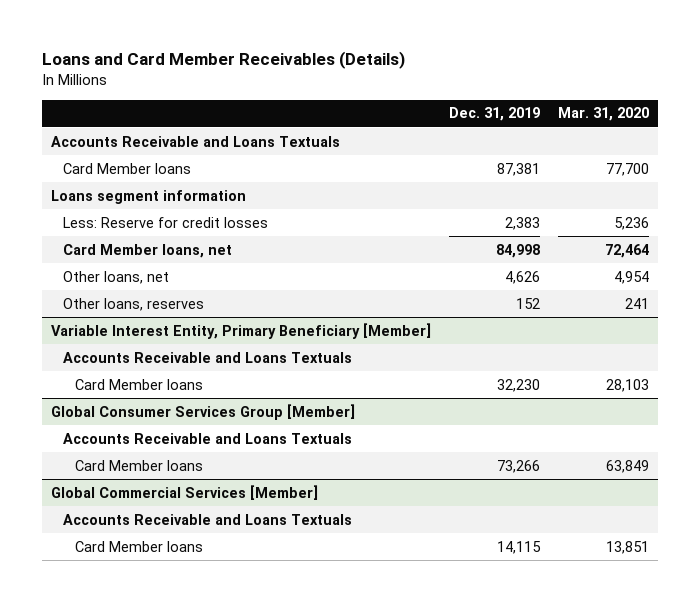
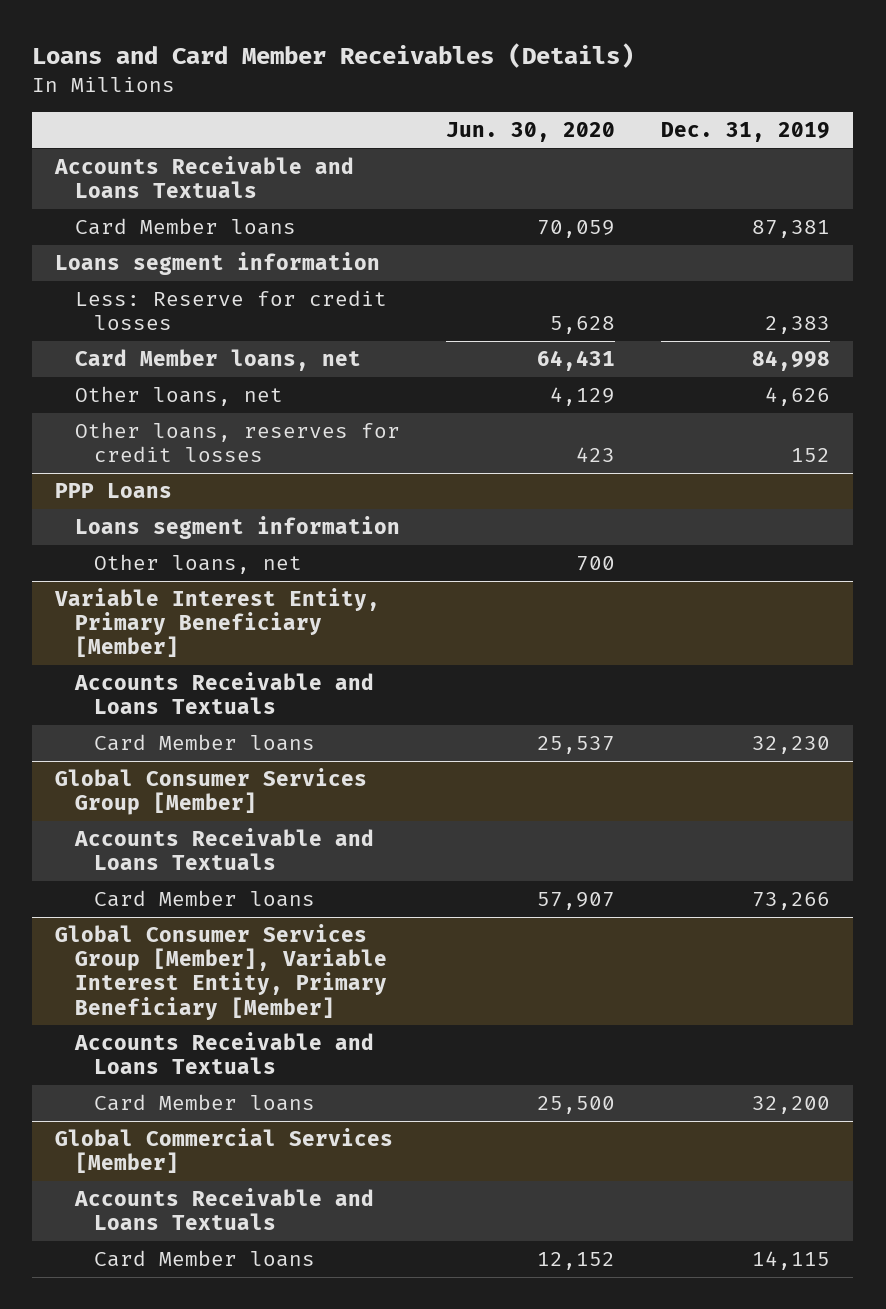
- | Dec. 31, 2019 | Mar. 31, 2020
+ | Jun. 30, 2020 | Dec. 31, 2019
- Other loans, reserves | 152 | 241
+ Other loans, reserves for credit losses | 423 | 152
+ PPP Loans
+ Loans segment information
+ Other loans, net | 700 |
+ Global Consumer Services Group [Member], Variable Interest Entity, Primary Beneficiary [Member]
+ Accounts Receivable and Loans Textuals
+ Card Member loans | 25,500 | 32,200

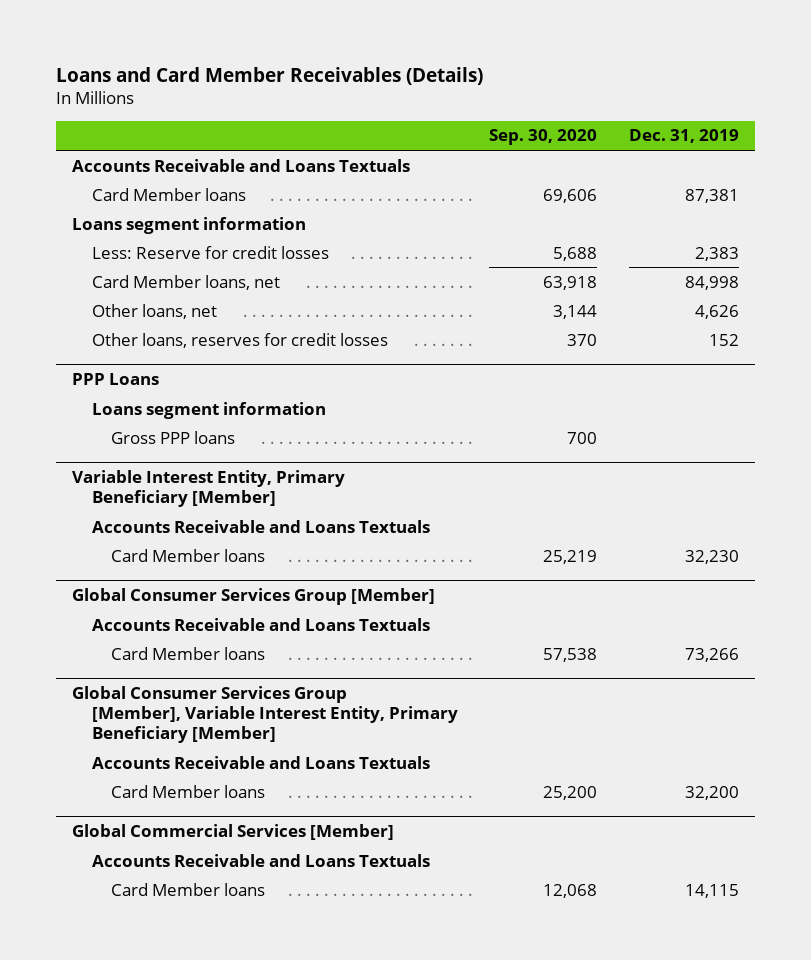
- | Jun. 30, 2020 | Dec. 31, 2019
+ | Sep. 30, 2020 | Dec. 31, 2019
@ PPP Loans
- Other loans, net | 700 |
+ Gross PPP loans | 700 |

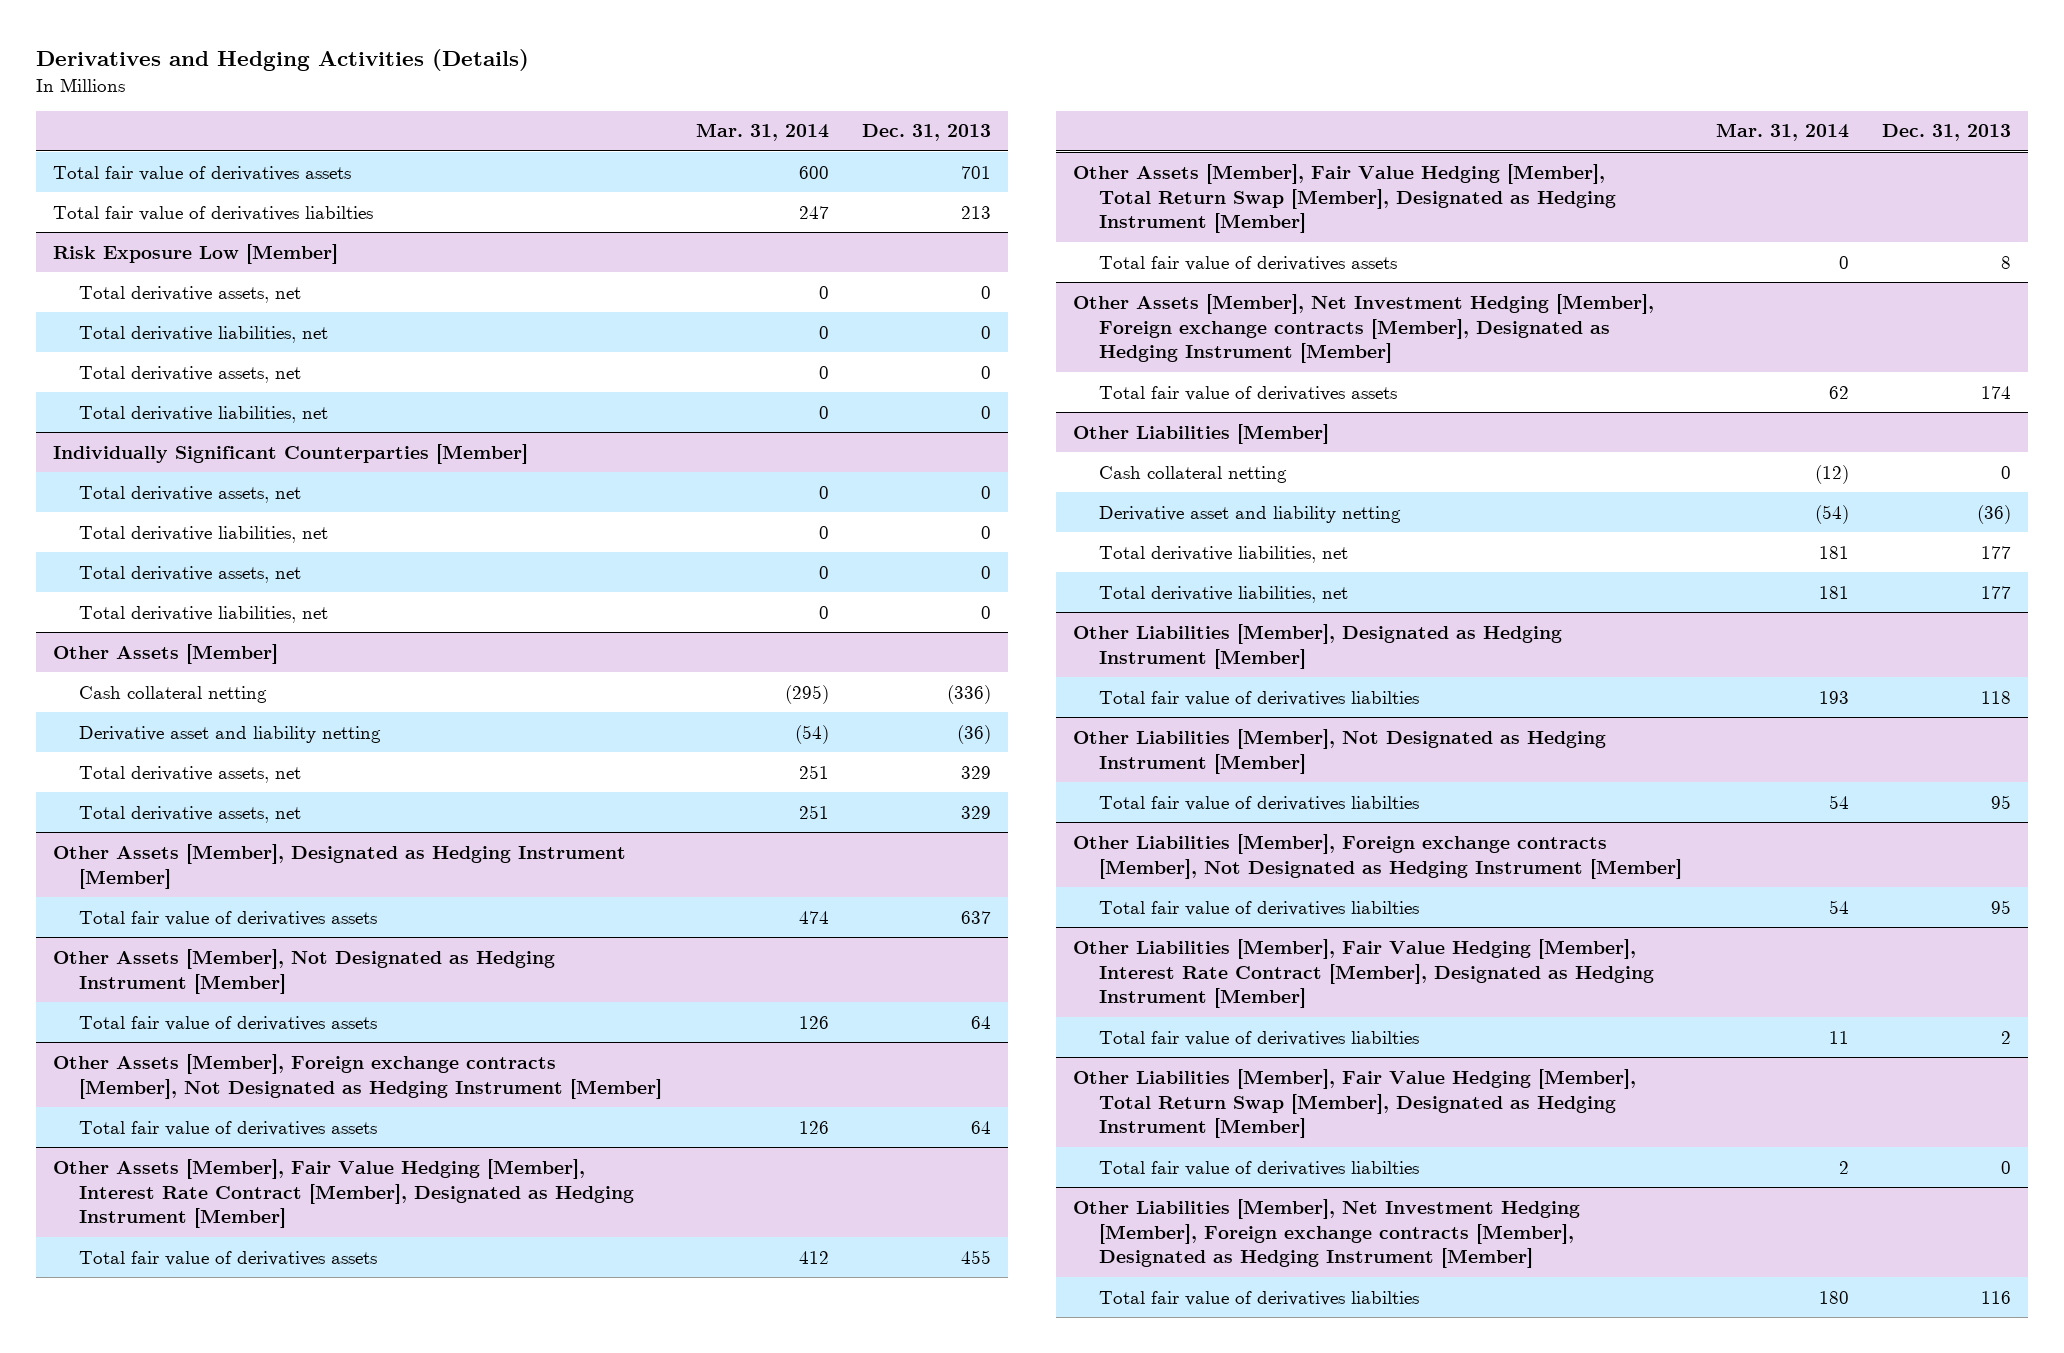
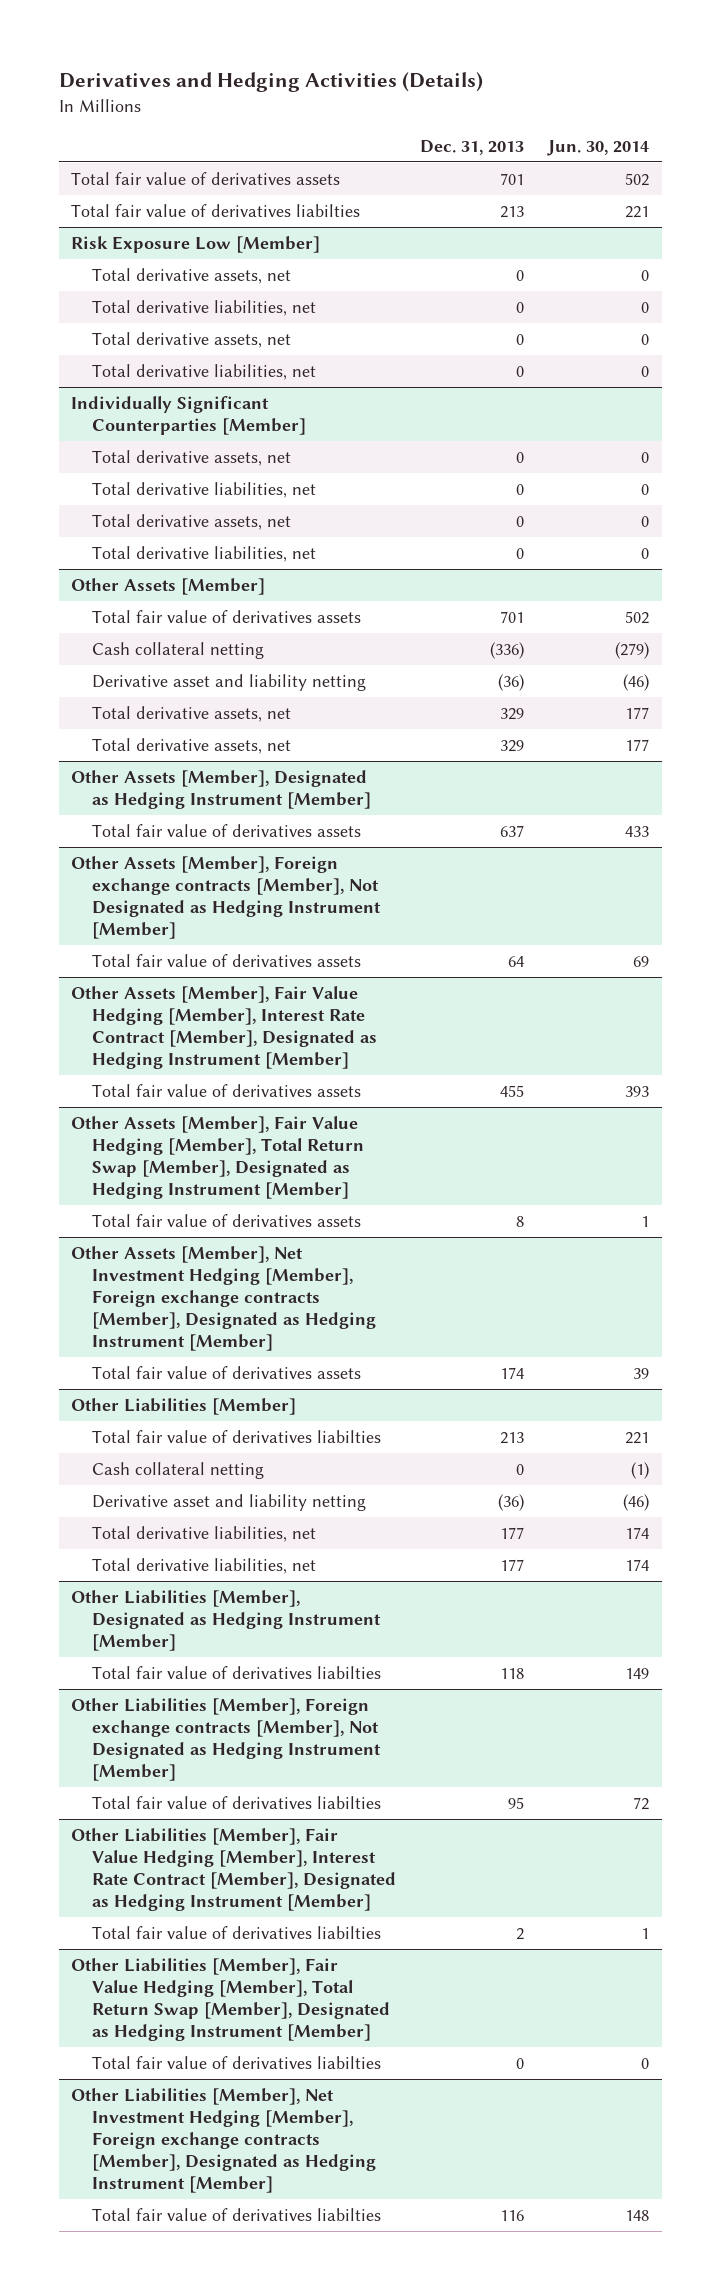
- | Mar. 31, 2014 | Dec. 31, 2013
+ | Dec. 31, 2013 | Jun. 30, 2014
@ Other Assets [Member]
+ Total fair value of derivatives assets | 701 | 502
- Other Assets [Member], Not Designated as Hedging Instrument [Member]
- Total fair value of derivatives assets | 126 | 64
@ Other Liabilities [Member]
+ Total fair value of derivatives liabilties | 213 | 221
- Other Liabilities [Member], Not Designated as Hedging Instrument [Member]
- Total fair value of derivatives liabilties | 54 | 95

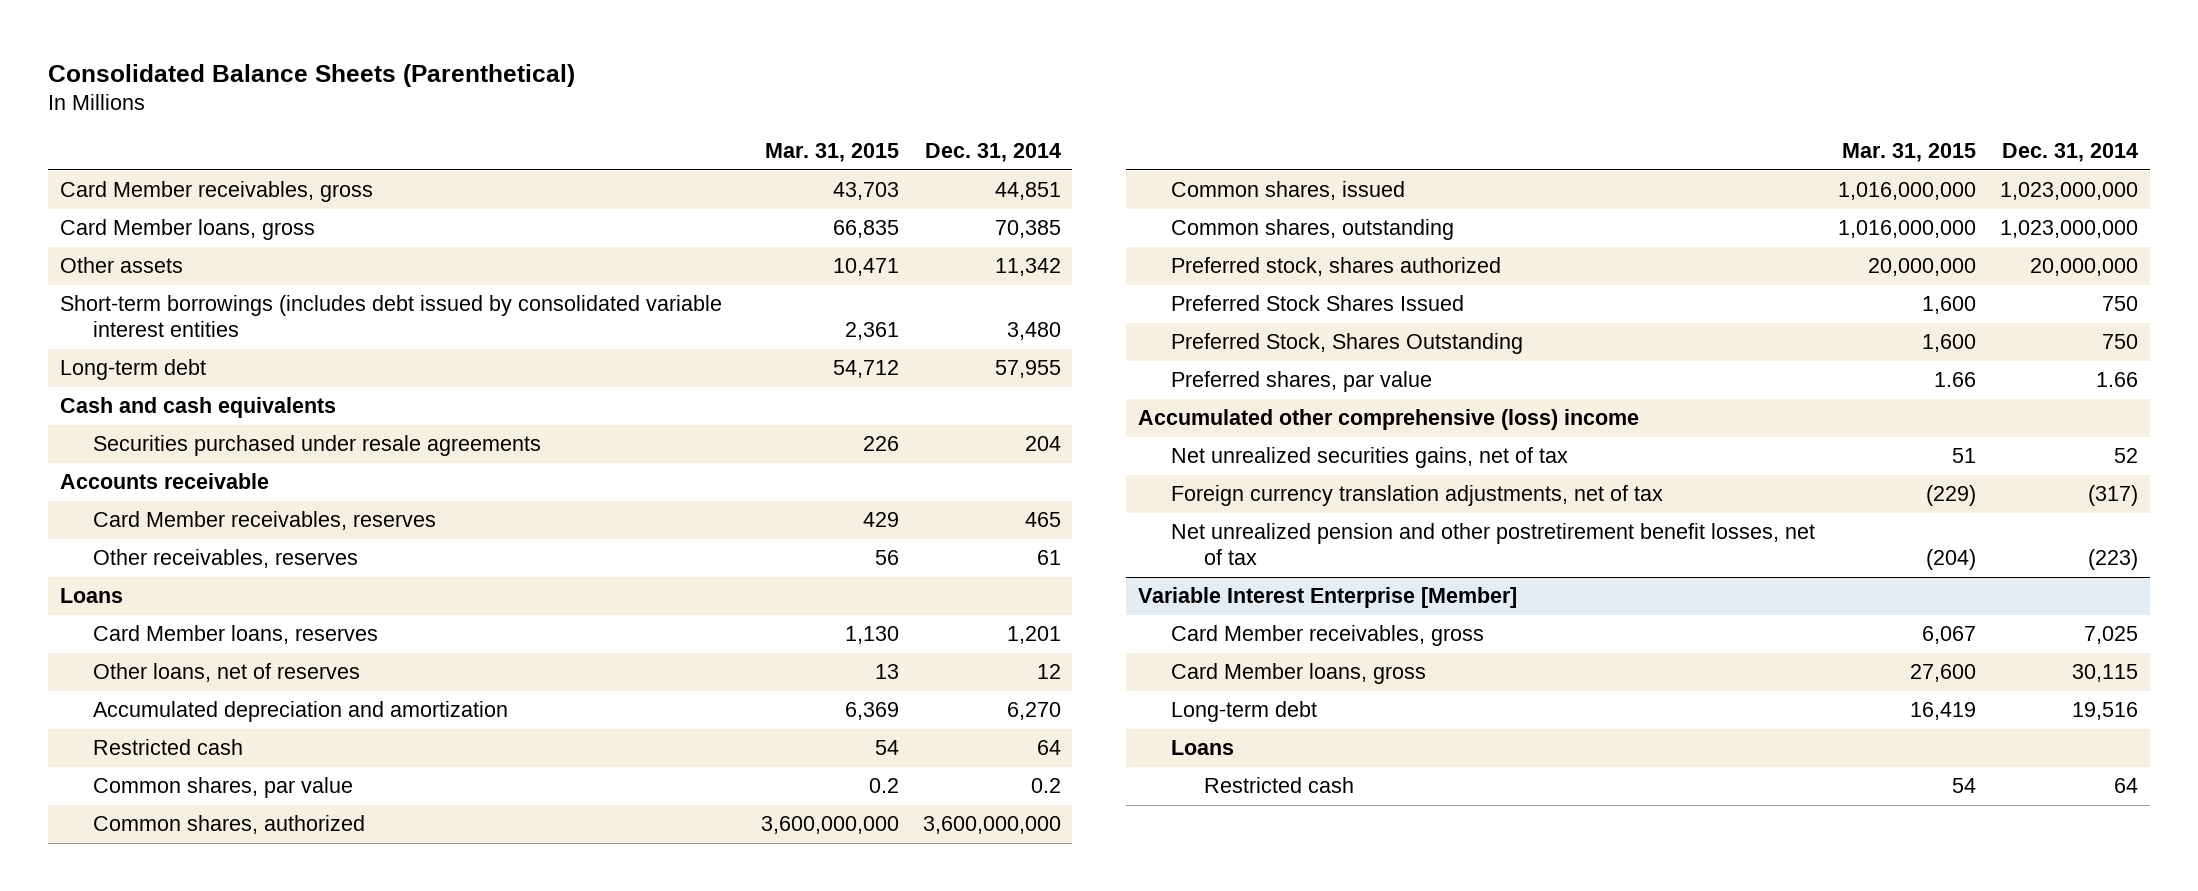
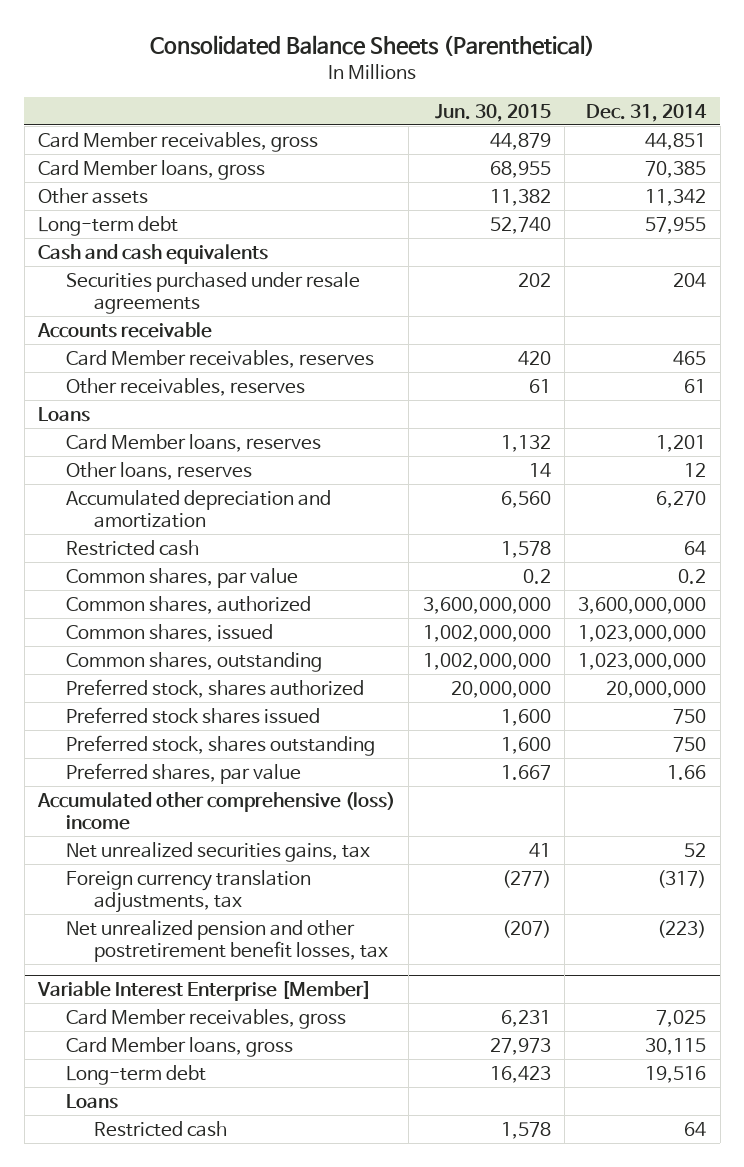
- | Mar. 31, 2015 | Dec. 31, 2014
+ | Jun. 30, 2015 | Dec. 31, 2014
- Short-term borrowings (includes debt issued by consolidated variable interest entities | 2,361 | 3,480
- Other loans, net of reserves | 13 | 12
+ Other loans, reserves | 14 | 12
- Preferred Stock Shares Issued | 1,600 | 750
- Preferred Stock, Shares Outstanding | 1,600 | 750
+ Preferred stock shares issued | 1,600 | 750
+ Preferred stock, shares outstanding | 1,600 | 750
- Net unrealized securities gains, net of tax | 51 | 52
- Foreign currency translation adjustments, net of tax | (229) | (317)
- Net unrealized pension and other postretirement benefit losses, net of tax | (204) | (223)
+ Net unrealized securities gains, tax | 41 | 52
+ Foreign currency translation adjustments, tax | (277) | (317)
+ Net unrealized pension and other postretirement benefit losses, tax | (207) | (223)

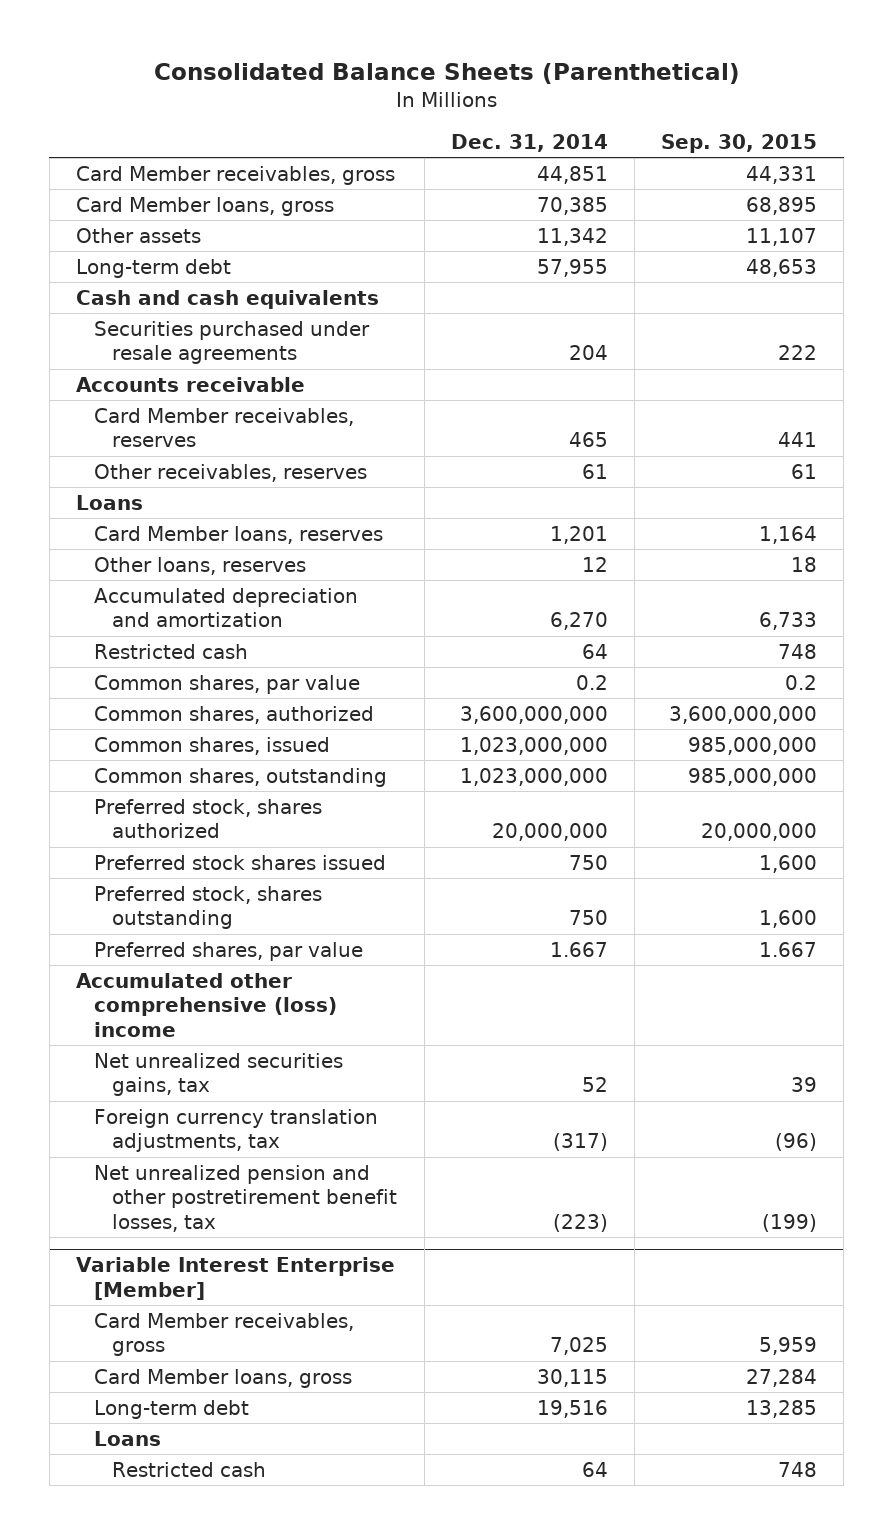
- | Jun. 30, 2015 | Dec. 31, 2014
+ | Dec. 31, 2014 | Sep. 30, 2015
- Preferred shares, par value | 1.667 | 1.66
+ Preferred shares, par value | 1.667 | 1.667

